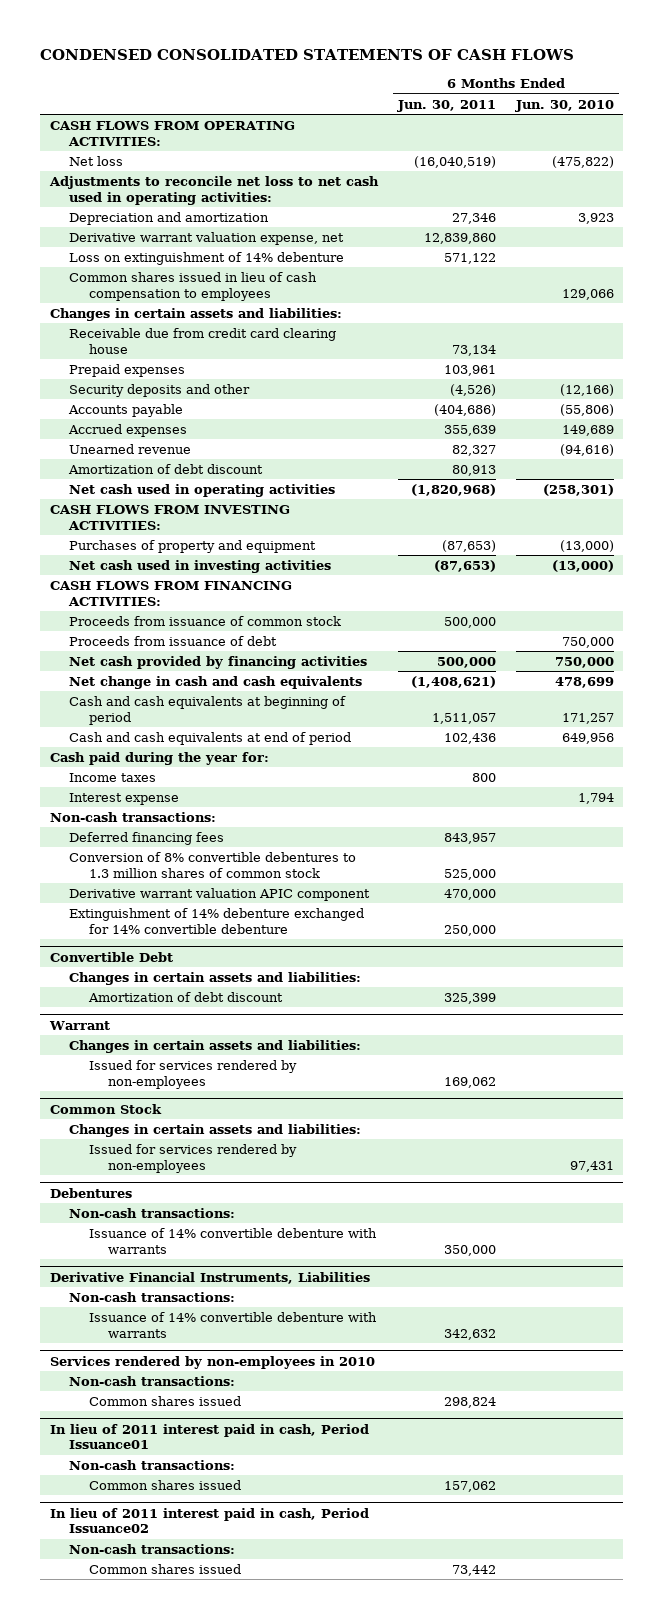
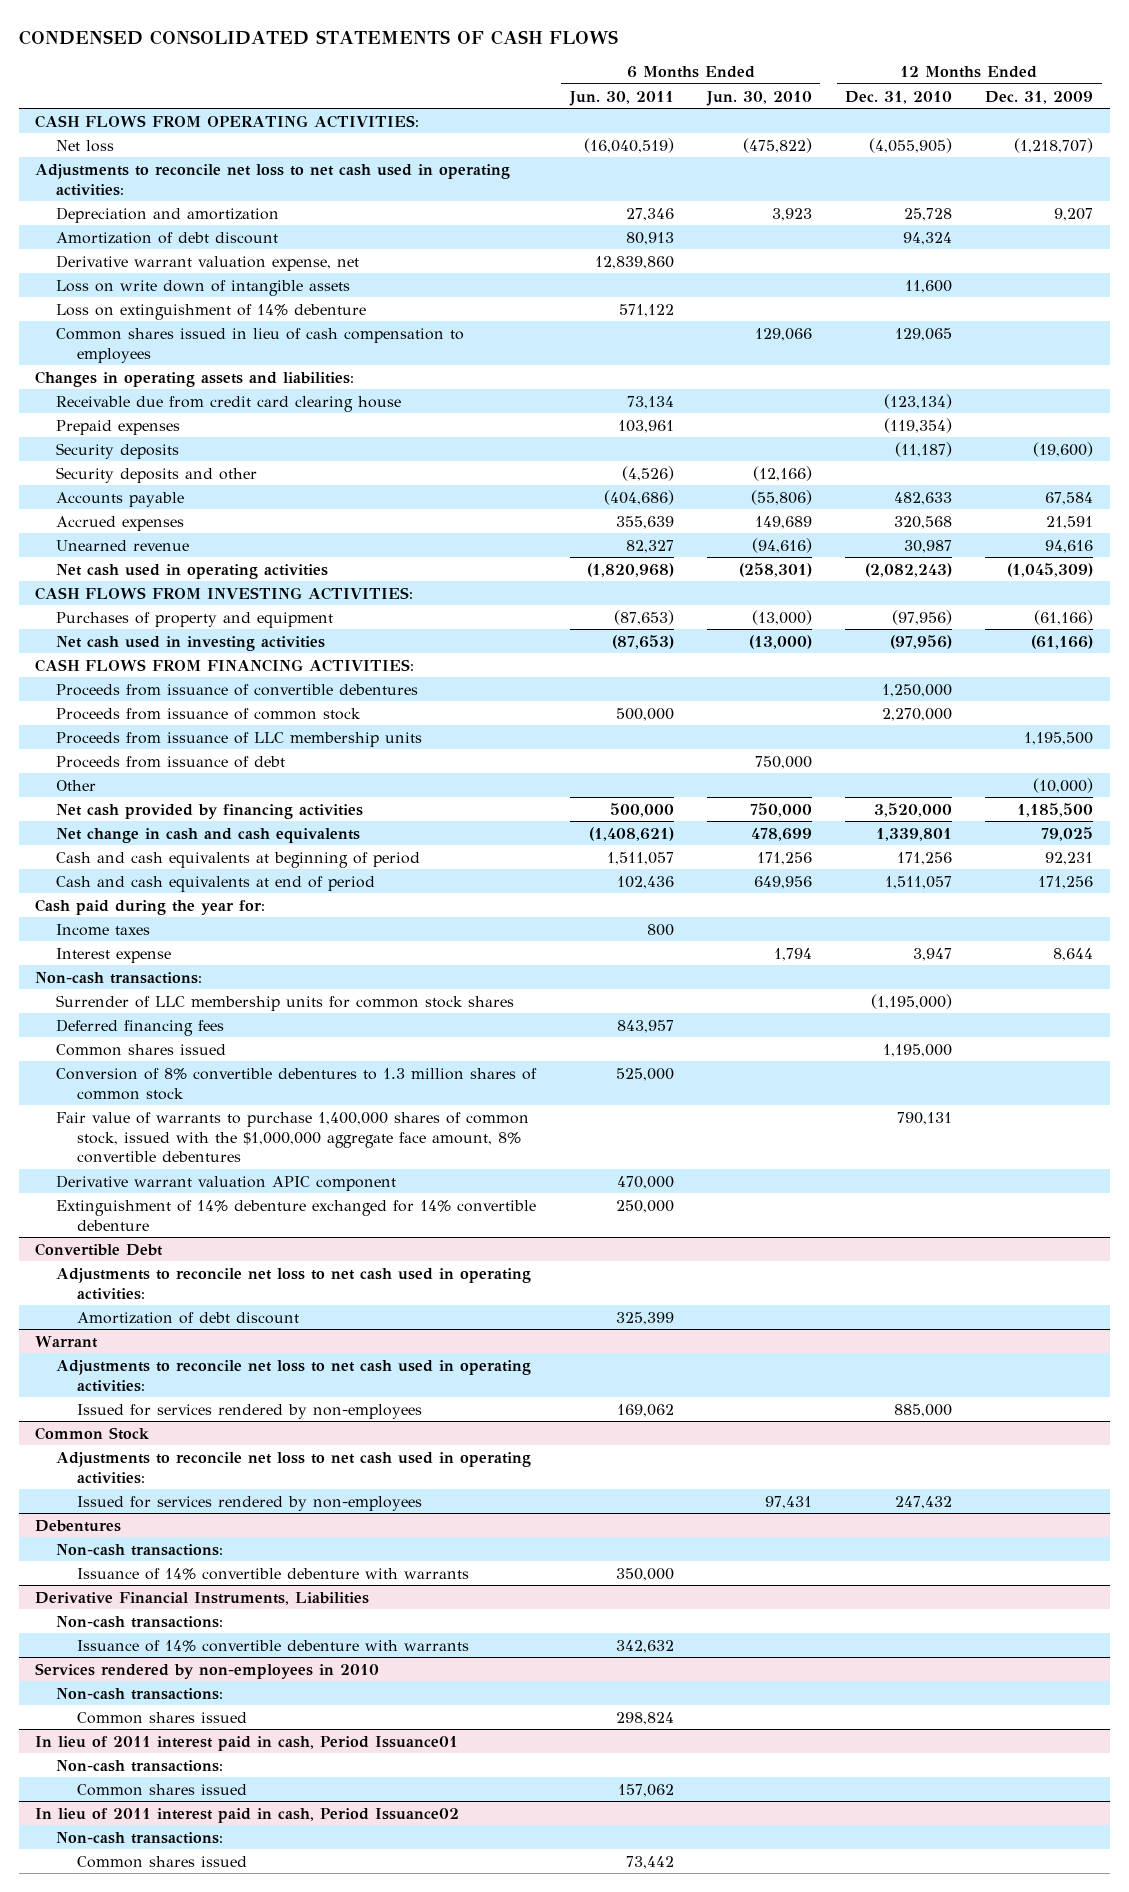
- | 6 Months Ended Jun. 30, 2011 | 6 Months Ended Jun. 30, 2010
+ | 6 Months Ended Jun. 30, 2011 | 6 Months Ended Jun. 30, 2010 | 12 Months Ended Dec. 31, 2010 | 12 Months Ended Dec. 31, 2009
moved up: Amortization of debt discount | 80,913 | | 94,324 |
+ Loss on write down of intangible assets | | | 11,600 |
- Changes in certain assets and liabilities:
+ Changes in operating assets and liabilities:
+ Security deposits | | | (11,187) | (19,600)
+ Proceeds from issuance of convertible debentures | | | 1,250,000 |
+ Proceeds from issuance of LLC membership units | | | | 1,195,500
+ Other | | | | (10,000)
- Cash and cash equivalents at beginning of period | 1,511,057 | 171,257
+ Cash and cash equivalents at beginning of period | 1,511,057 | 171,256 | 171,256 | 92,231
+ Surrender of LLC membership units for common stock shares | | | (1,195,000) |
+ Common shares issued | | | 1,195,000 |
+ Fair value of warrants to purchase 1,400,000 shares of common stock, issued with the $1,000,000 aggregate face amount, 8% convertible debentures | | | 790,131 |
@ Convertible Debt
- Changes in certain assets and liabilities:
+ Adjustments to reconcile net loss to net cash used in operating activities:
@ Warrant
- Changes in certain assets and liabilities:
+ Adjustments to reconcile net loss to net cash used in operating activities:
@ Common Stock
- Changes in certain assets and liabilities:
+ Adjustments to reconcile net loss to net cash used in operating activities:

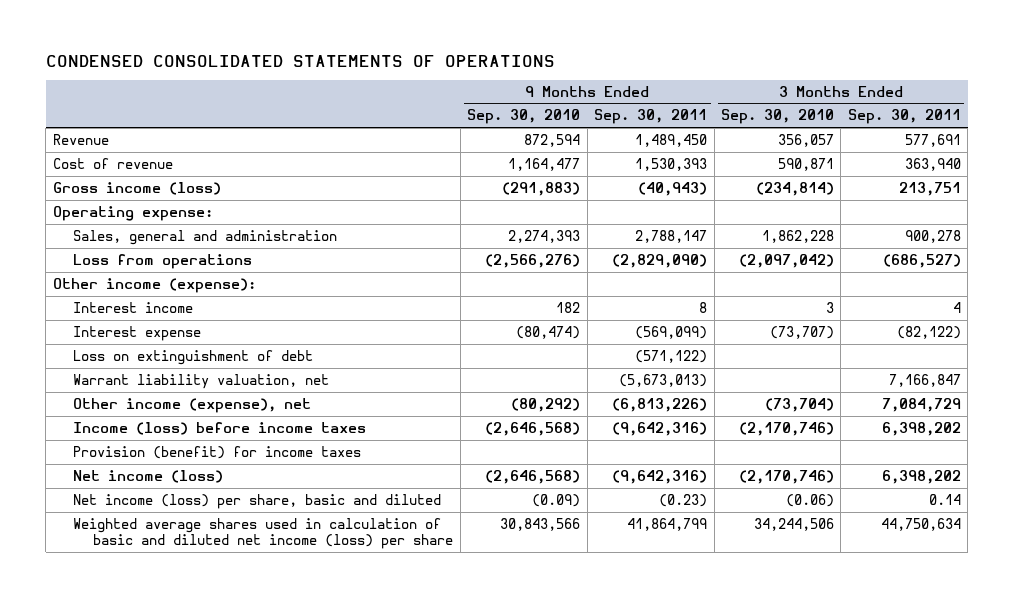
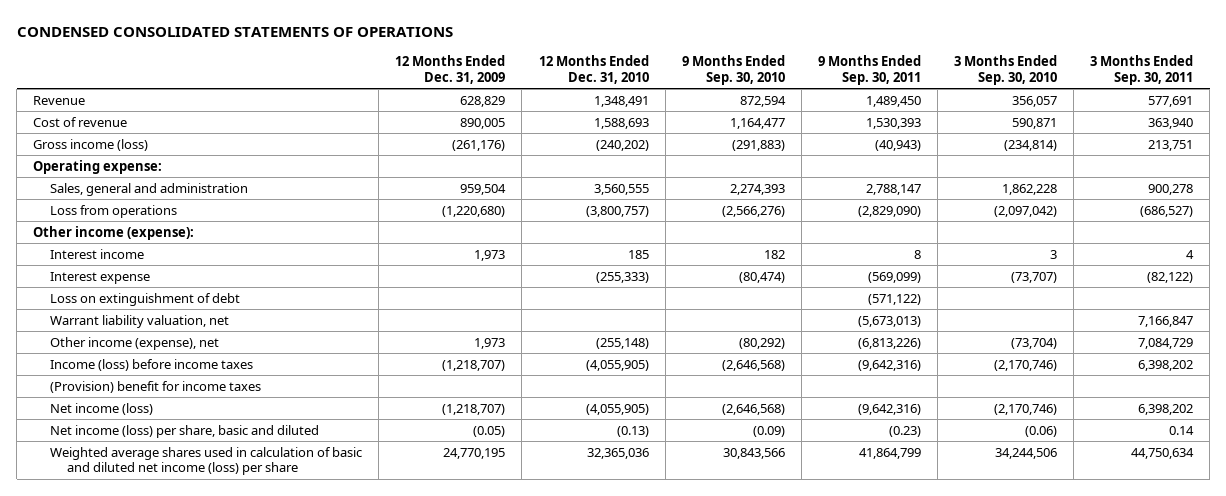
- | 9 Months Ended Sep. 30, 2010 | 9 Months Ended Sep. 30, 2011 | 3 Months Ended Sep. 30, 2010 | 3 Months Ended Sep. 30, 2011
+ | 12 Months Ended Dec. 31, 2009 | 12 Months Ended Dec. 31, 2010 | 9 Months Ended Sep. 30, 2010 | 9 Months Ended Sep. 30, 2011 | 3 Months Ended Sep. 30, 2010 | 3 Months Ended Sep. 30, 2011
- Provision (benefit) for income taxes
+ (Provision) benefit for income taxes

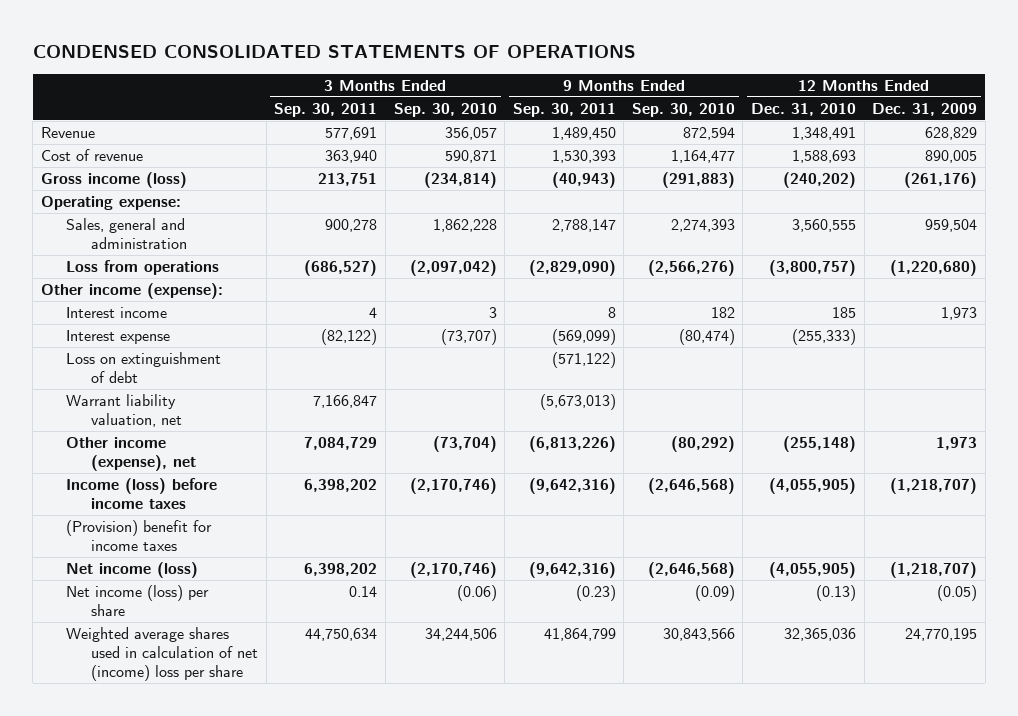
- | 12 Months Ended Dec. 31, 2009 | 12 Months Ended Dec. 31, 2010 | 9 Months Ended Sep. 30, 2010 | 9 Months Ended Sep. 30, 2011 | 3 Months Ended Sep. 30, 2010 | 3 Months Ended Sep. 30, 2011
+ | 3 Months Ended Sep. 30, 2011 | 3 Months Ended Sep. 30, 2010 | 9 Months Ended Sep. 30, 2011 | 9 Months Ended Sep. 30, 2010 | 12 Months Ended Dec. 31, 2010 | 12 Months Ended Dec. 31, 2009
- Net income (loss) per share, basic and diluted | (0.05) | (0.13) | (0.09) | (0.23) | (0.06) | 0.14
- Weighted average shares used in calculation of basic and diluted net income (loss) per share | 24,770,195 | 32,365,036 | 30,843,566 | 41,864,799 | 34,244,506 | 44,750,634
+ Net income (loss) per share | 0.14 | (0.06) | (0.23) | (0.09) | (0.13) | (0.05)
+ Weighted average shares used in calculation of net (income) loss per share | 44,750,634 | 34,244,506 | 41,864,799 | 30,843,566 | 32,365,036 | 24,770,195

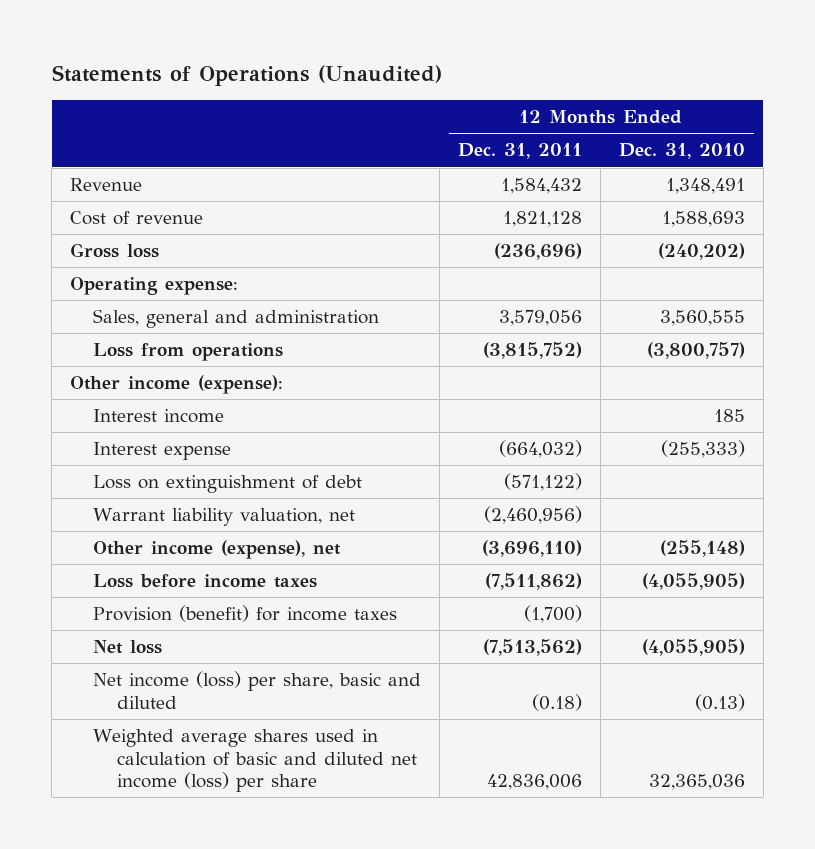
- CONDENSED CONSOLIDATED STATEMENTS OF OPERATIONS
+ Statements of Operations (Unaudited)
- | 3 Months Ended Sep. 30, 2011 | 3 Months Ended Sep. 30, 2010 | 9 Months Ended Sep. 30, 2011 | 9 Months Ended Sep. 30, 2010 | 12 Months Ended Dec. 31, 2010 | 12 Months Ended Dec. 31, 2009
+ | 12 Months Ended Dec. 31, 2011 | 12 Months Ended Dec. 31, 2010
- Gross income (loss) | 213,751 | (234,814) | (40,943) | (291,883) | (240,202) | (261,176)
+ Gross loss | (236,696) | (240,202)
- Income (loss) before income taxes | 6,398,202 | (2,170,746) | (9,642,316) | (2,646,568) | (4,055,905) | (1,218,707)
- (Provision) benefit for income taxes
- Net income (loss) | 6,398,202 | (2,170,746) | (9,642,316) | (2,646,568) | (4,055,905) | (1,218,707)
- Net income (loss) per share | 0.14 | (0.06) | (0.23) | (0.09) | (0.13) | (0.05)
- Weighted average shares used in calculation of net (income) loss per share | 44,750,634 | 34,244,506 | 41,864,799 | 30,843,566 | 32,365,036 | 24,770,195
+ Loss before income taxes | (7,511,862) | (4,055,905)
+ Provision (benefit) for income taxes | (1,700) |
+ Net loss | (7,513,562) | (4,055,905)
+ Net income (loss) per share, basic and diluted | (0.18) | (0.13)
+ Weighted average shares used in calculation of basic and diluted net income (loss) per share | 42,836,006 | 32,365,036

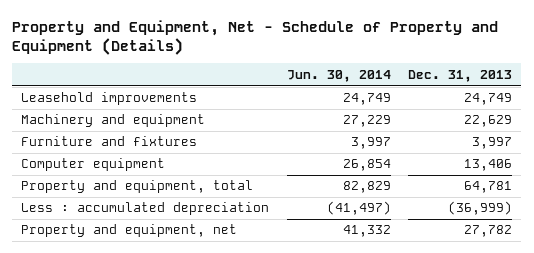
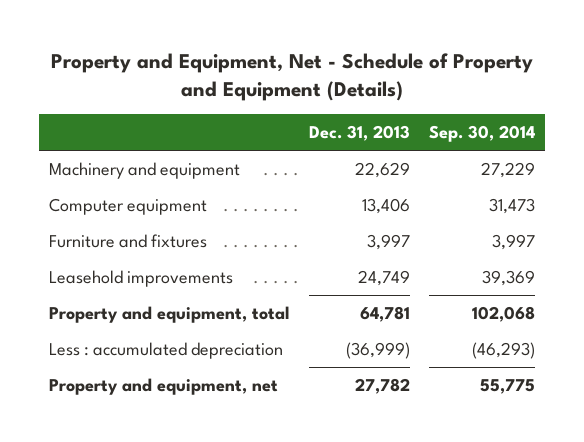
- | Jun. 30, 2014 | Dec. 31, 2013
+ | Dec. 31, 2013 | Sep. 30, 2014
moved down: Furniture and fixtures | 3,997 | 3,997
moved down: Leasehold improvements | 24,749 | 39,369

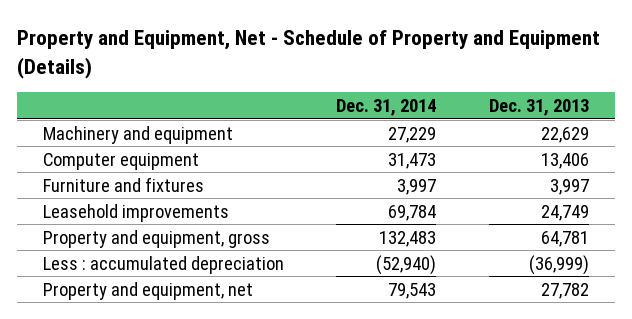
- | Dec. 31, 2013 | Sep. 30, 2014
+ | Dec. 31, 2014 | Dec. 31, 2013
- Property and equipment, total | 64,781 | 102,068
+ Property and equipment, gross | 132,483 | 64,781

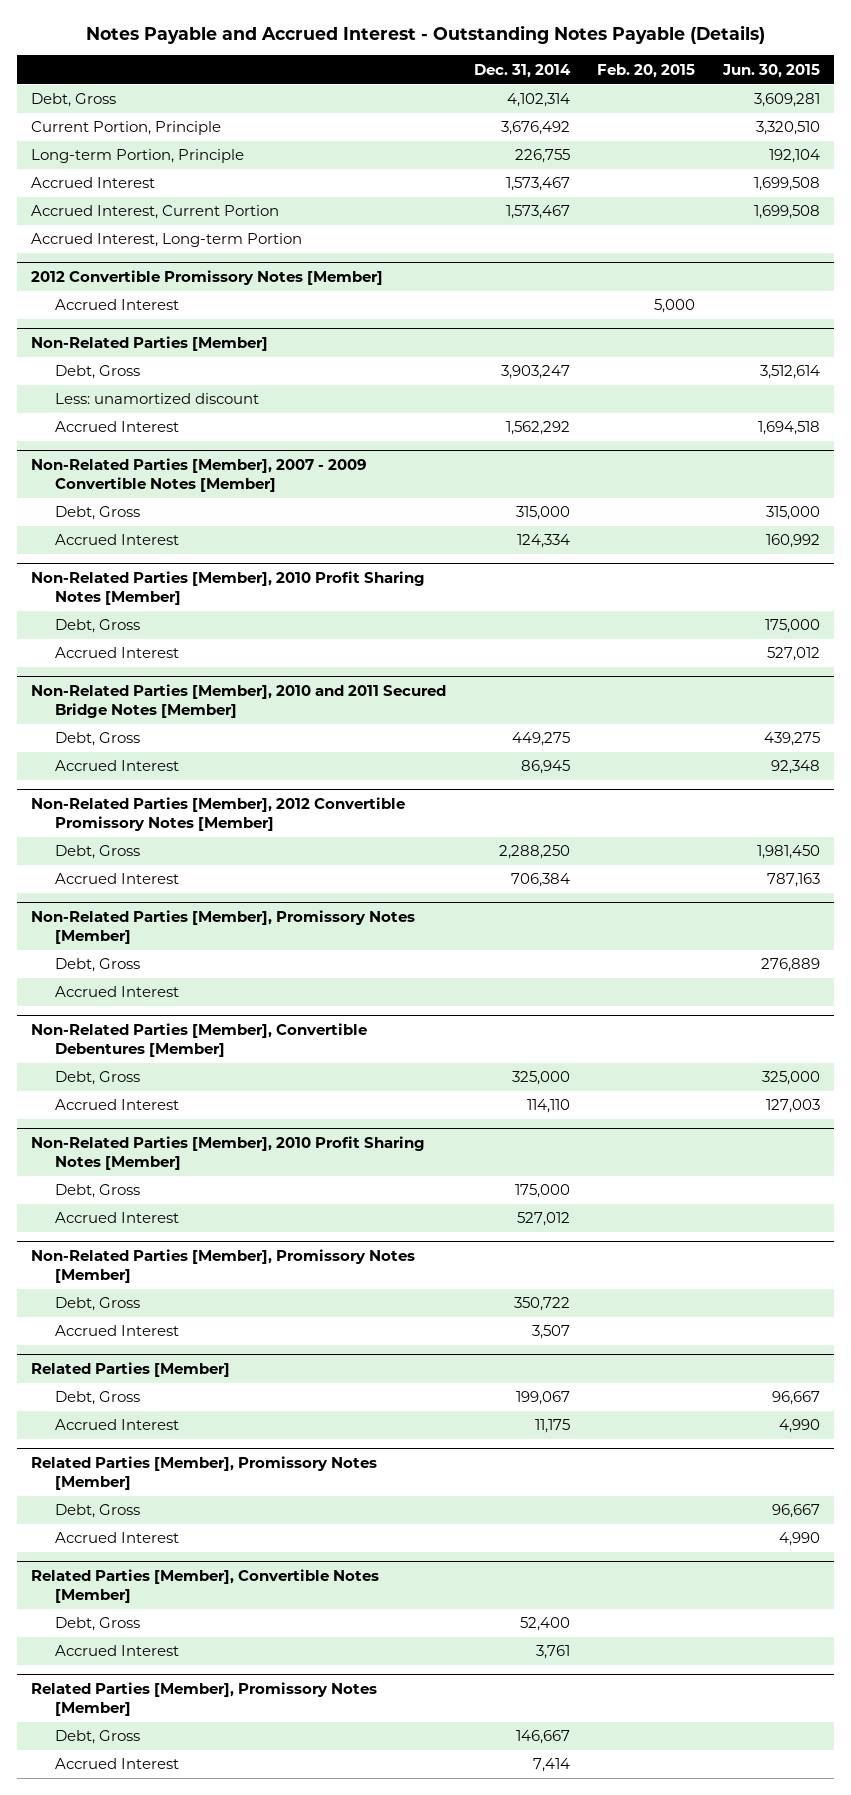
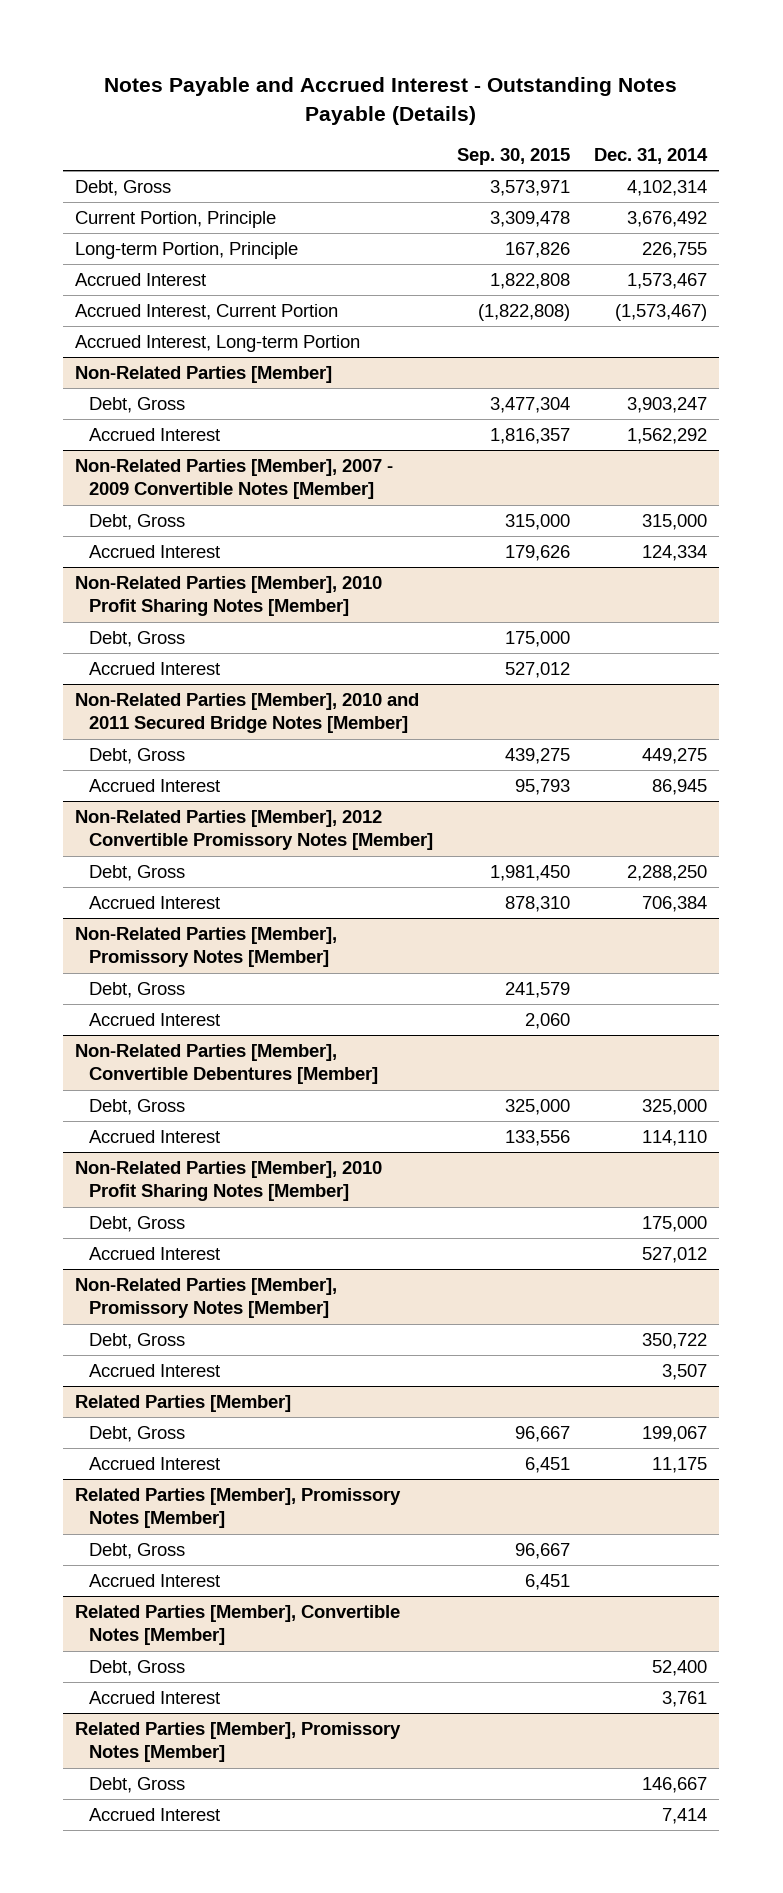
- | Dec. 31, 2014 | Feb. 20, 2015 | Jun. 30, 2015
+ | Sep. 30, 2015 | Dec. 31, 2014
- Accrued Interest, Current Portion | 1,573,467 | | 1,699,508
+ Accrued Interest, Current Portion | (1,822,808) | (1,573,467)
- 2012 Convertible Promissory Notes [Member]
- Accrued Interest | | 5,000 |
@ Non-Related Parties [Member]
- Less: unamortized discount

